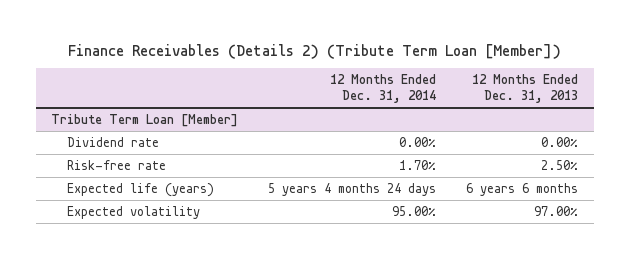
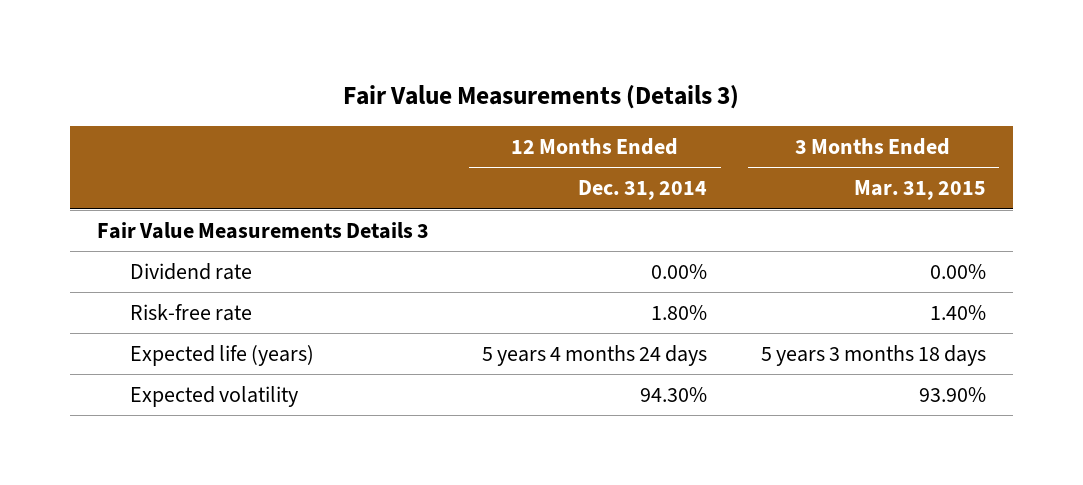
- Finance Receivables (Details 2) (Tribute Term Loan [Member])
+ Fair Value Measurements (Details 3)
- | 12 Months Ended Dec. 31, 2014 | 12 Months Ended Dec. 31, 2013
+ | 12 Months Ended Dec. 31, 2014 | 3 Months Ended Mar. 31, 2015
- Tribute Term Loan [Member]
+ Fair Value Measurements Details 3
- Risk-free rate | 1.70% | 2.50%
+ Risk-free rate | 1.80% | 1.40%
- Expected volatility | 95.00% | 97.00%
+ Expected volatility | 94.30% | 93.90%

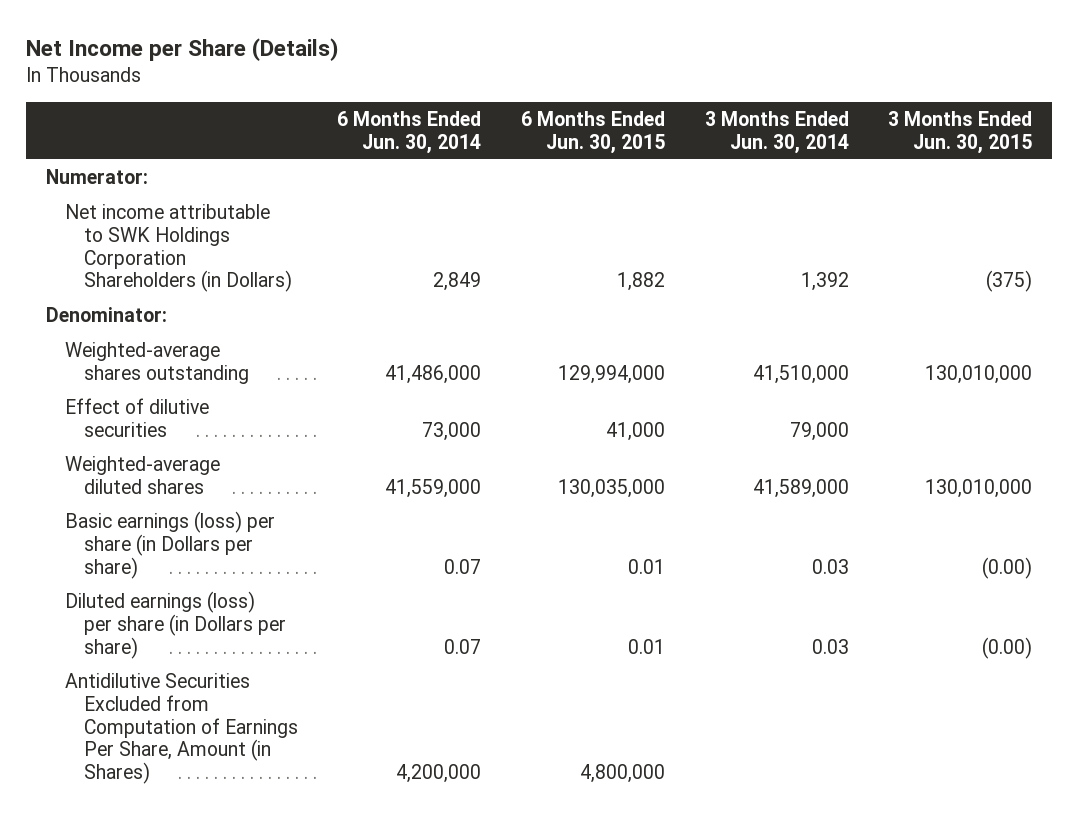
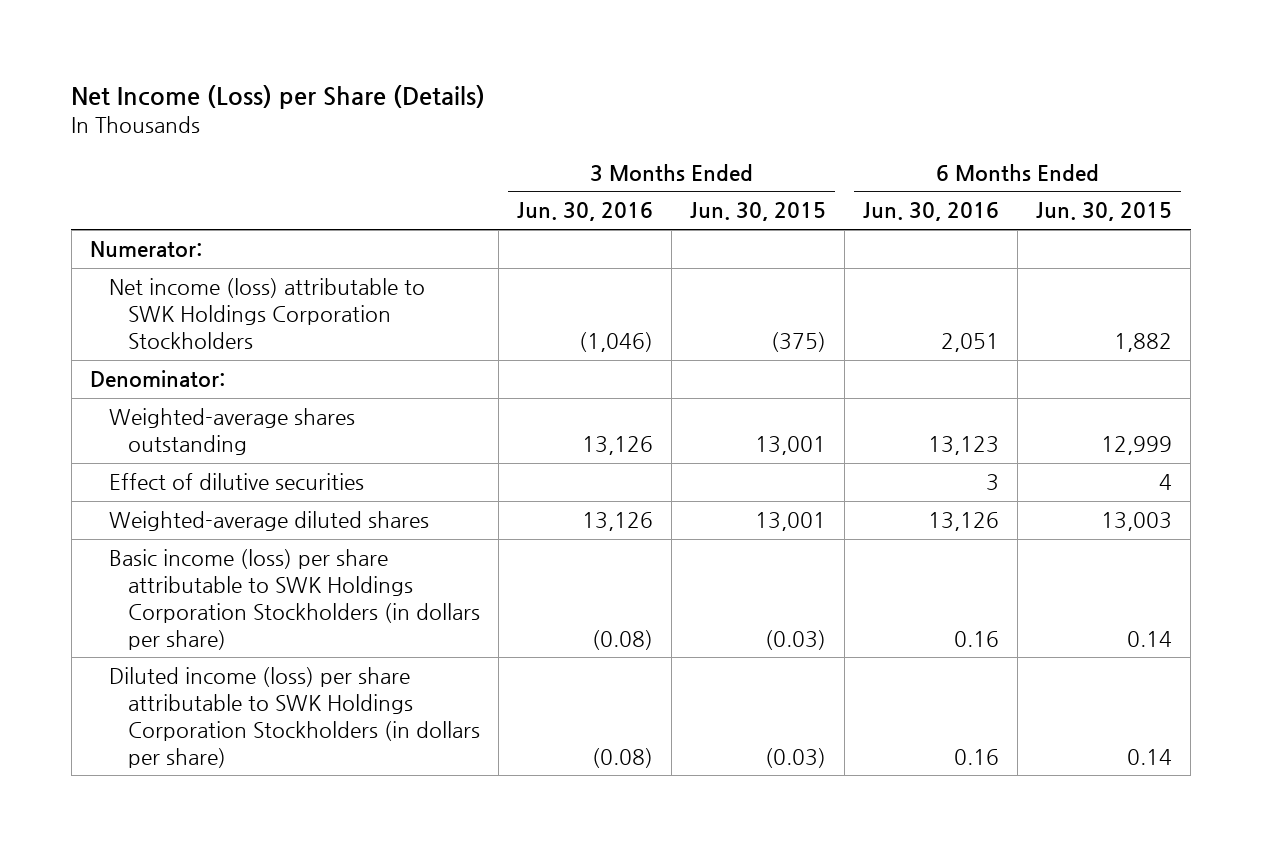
- Net Income per Share (Details)
+ Net Income (Loss) per Share (Details)
- | 6 Months Ended Jun. 30, 2014 | 6 Months Ended Jun. 30, 2015 | 3 Months Ended Jun. 30, 2014 | 3 Months Ended Jun. 30, 2015
+ | 3 Months Ended Jun. 30, 2016 | 3 Months Ended Jun. 30, 2015 | 6 Months Ended Jun. 30, 2016 | 6 Months Ended Jun. 30, 2015
- Net income attributable to SWK Holdings Corporation Shareholders (in Dollars) | 2,849 | 1,882 | 1,392 | (375)
+ Net income (loss) attributable to SWK Holdings Corporation Stockholders | (1,046) | (375) | 2,051 | 1,882
- Weighted-average shares outstanding | 41,486,000 | 129,994,000 | 41,510,000 | 130,010,000
- Effect of dilutive securities | 73,000 | 41,000 | 79,000 |
- Weighted-average diluted shares | 41,559,000 | 130,035,000 | 41,589,000 | 130,010,000
- Basic earnings (loss) per share (in Dollars per share) | 0.07 | 0.01 | 0.03 | (0.00)
- Diluted earnings (loss) per share (in Dollars per share) | 0.07 | 0.01 | 0.03 | (0.00)
- Antidilutive Securities Excluded from Computation of Earnings Per Share, Amount (in Shares) | 4,200,000 | 4,800,000 | |
+ Weighted-average shares outstanding | 13,126 | 13,001 | 13,123 | 12,999
+ Effect of dilutive securities | | | 3 | 4
+ Weighted-average diluted shares | 13,126 | 13,001 | 13,126 | 13,003
+ Basic income (loss) per share attributable to SWK Holdings Corporation Stockholders (in dollars per share) | (0.08) | (0.03) | 0.16 | 0.14
+ Diluted income (loss) per share attributable to SWK Holdings Corporation Stockholders (in dollars per share) | (0.08) | (0.03) | 0.16 | 0.14

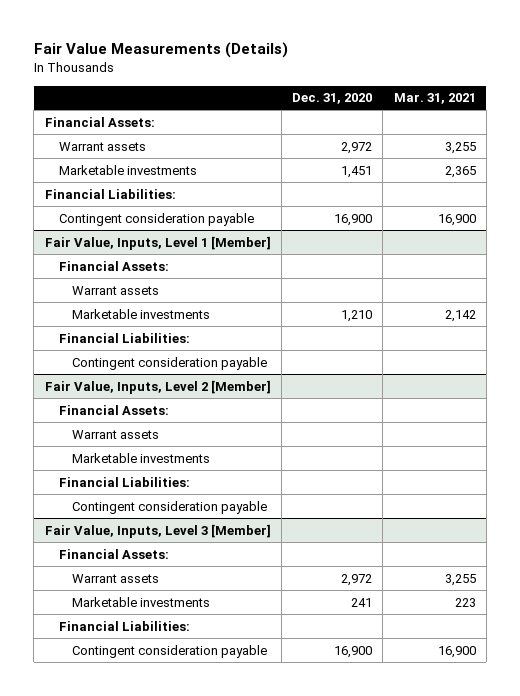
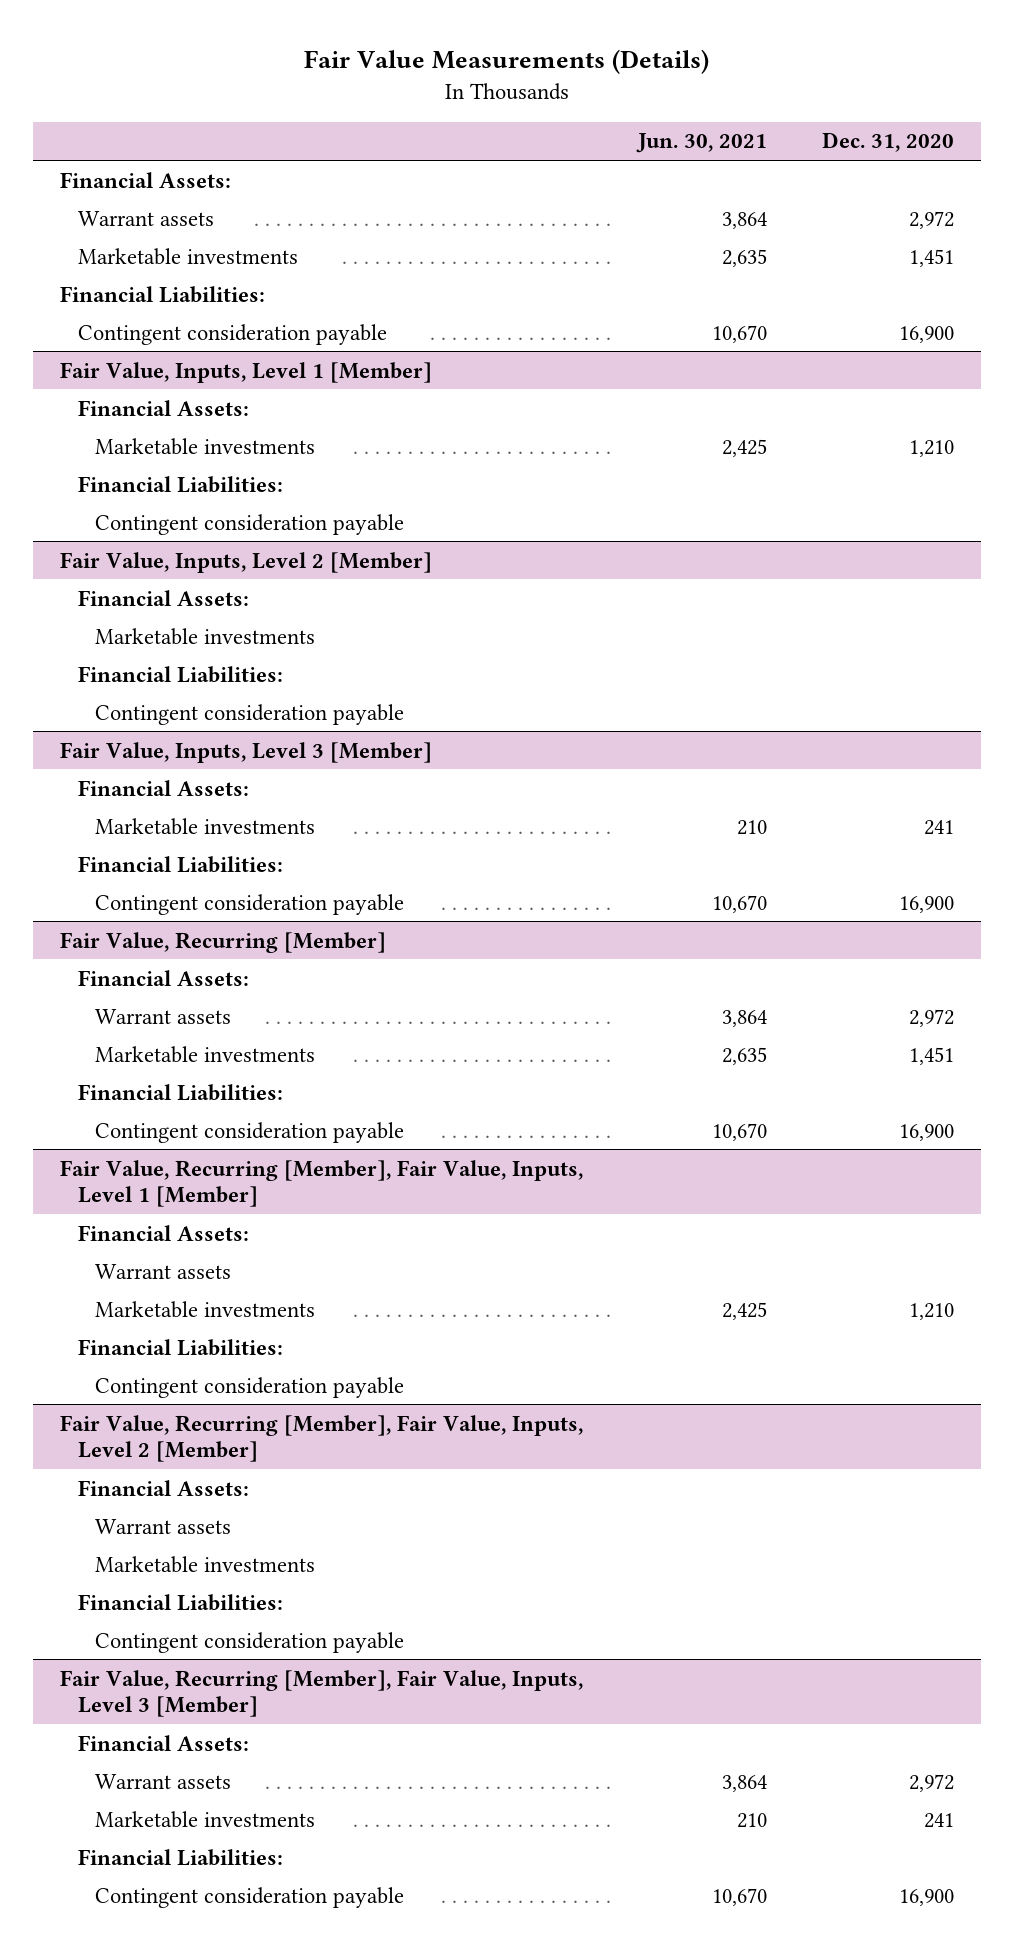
- | Dec. 31, 2020 | Mar. 31, 2021
+ | Jun. 30, 2021 | Dec. 31, 2020
@ Fair Value, Inputs, Level 1 [Member]
- Warrant assets
@ Fair Value, Inputs, Level 2 [Member]
- Warrant assets
@ Fair Value, Inputs, Level 3 [Member]
+ Marketable investments | 210 | 241
+ Financial Liabilities:
+ Contingent consideration payable | 10,670 | 16,900
+ Fair Value, Recurring [Member]
+ Financial Assets:
+ Marketable investments | 2,635 | 1,451
+ Financial Liabilities:
+ Contingent consideration payable | 10,670 | 16,900
+ Fair Value, Recurring [Member], Fair Value, Inputs, Level 1 [Member]
+ Financial Assets:
+ Warrant assets
+ Marketable investments | 2,425 | 1,210
+ Financial Liabilities:
+ Contingent consideration payable
+ Fair Value, Recurring [Member], Fair Value, Inputs, Level 2 [Member]
+ Financial Assets:
+ Warrant assets
+ Marketable investments
+ Financial Liabilities:
+ Contingent consideration payable
+ Fair Value, Recurring [Member], Fair Value, Inputs, Level 3 [Member]
+ Financial Assets:
+ Warrant assets | 3,864 | 2,972

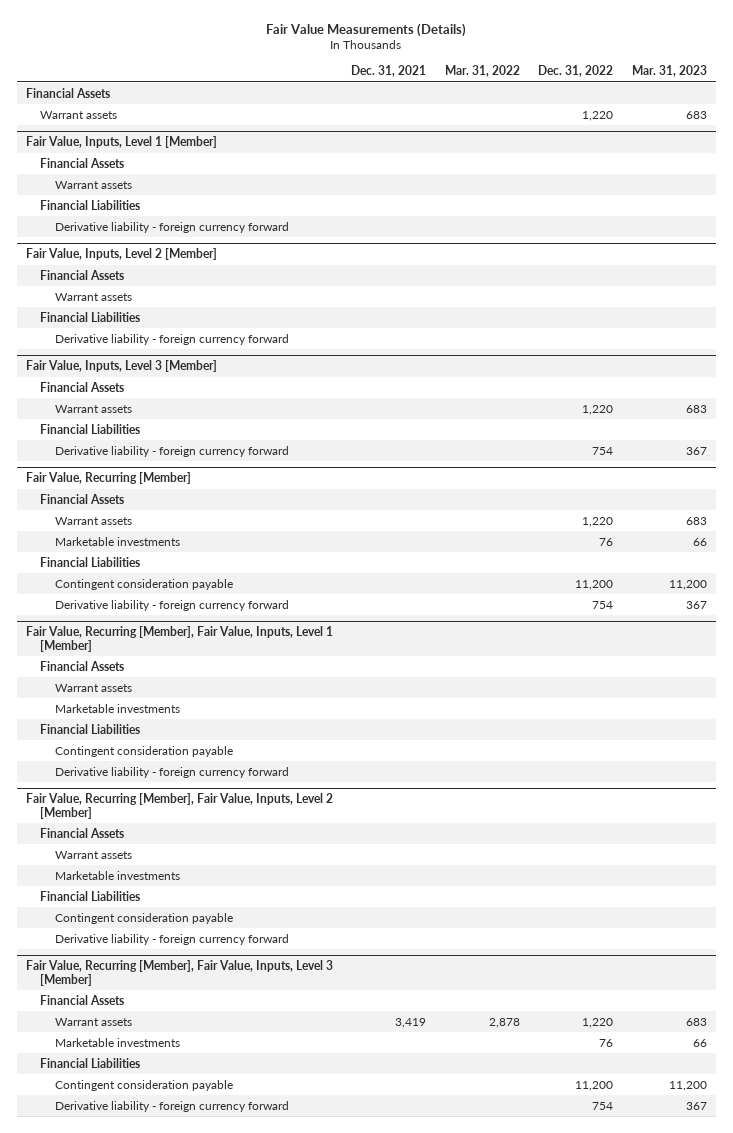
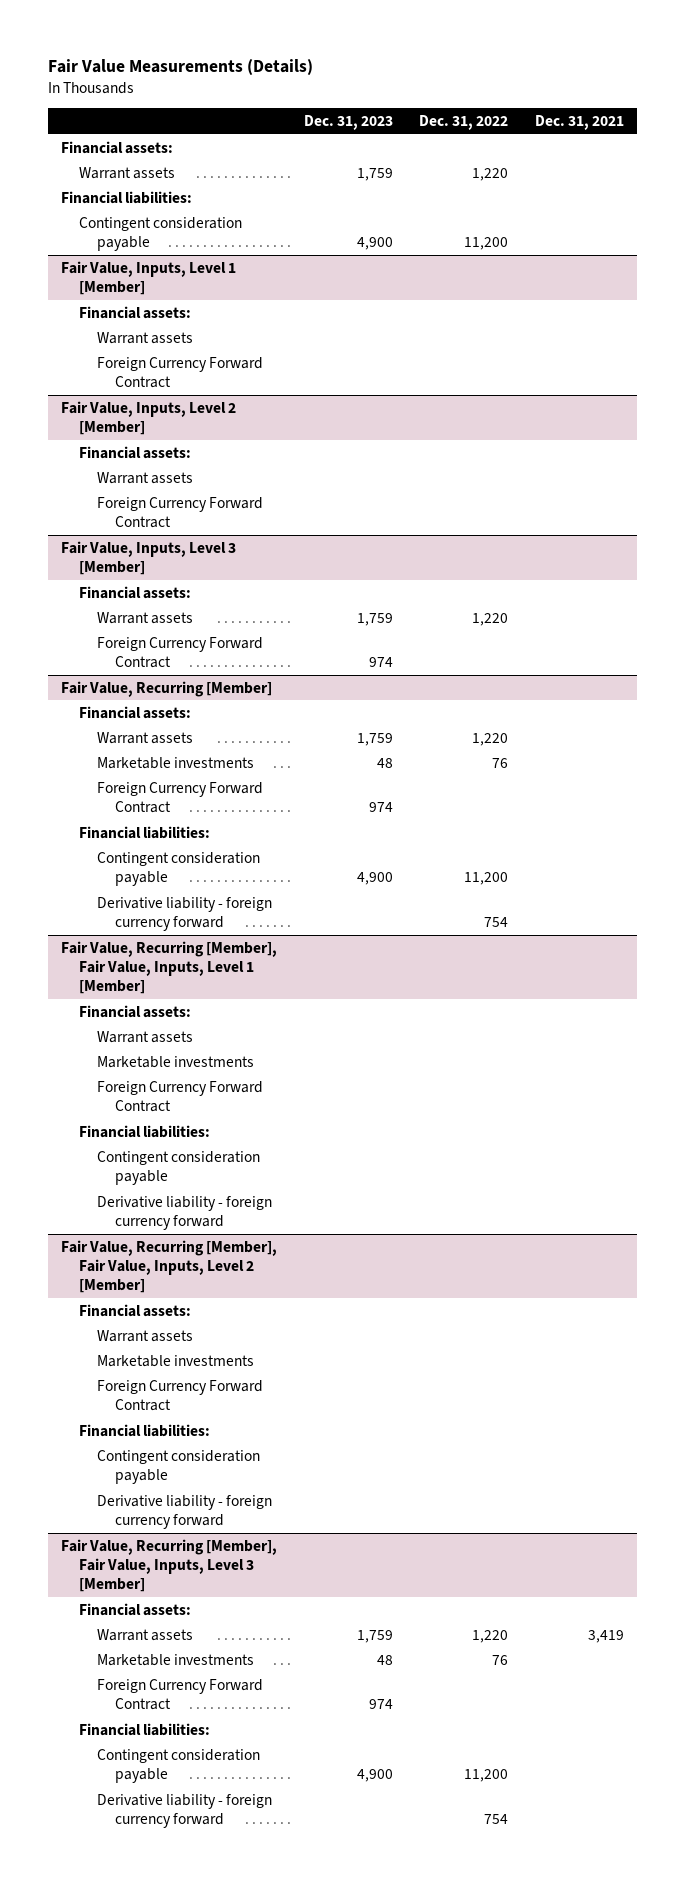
- | Dec. 31, 2021 | Mar. 31, 2022 | Dec. 31, 2022 | Mar. 31, 2023
+ | Dec. 31, 2023 | Dec. 31, 2022 | Dec. 31, 2021
- Financial Assets
+ Financial assets:
+ Financial liabilities:
+ Contingent consideration payable | 4,900 | 11,200 |
@ Fair Value, Inputs, Level 1 [Member]
- Financial Assets
+ Financial assets:
- Financial Liabilities
- Derivative liability - foreign currency forward
+ Foreign Currency Forward Contract
@ Fair Value, Inputs, Level 2 [Member]
- Financial Assets
+ Financial assets:
- Financial Liabilities
- Derivative liability - foreign currency forward
+ Foreign Currency Forward Contract
@ Fair Value, Inputs, Level 3 [Member]
- Financial Assets
+ Financial assets:
- Financial Liabilities
- Derivative liability - foreign currency forward | | | 754 | 367
+ Foreign Currency Forward Contract | 974 | |
@ Fair Value, Recurring [Member]
- Financial Assets
+ Financial assets:
- Financial Liabilities
+ Foreign Currency Forward Contract | 974 | |
+ Financial liabilities:
@ Fair Value, Recurring [Member], Fair Value, Inputs, Level 1 [Member]
- Financial Assets
+ Financial assets:
- Financial Liabilities
+ Foreign Currency Forward Contract
+ Financial liabilities:
@ Fair Value, Recurring [Member], Fair Value, Inputs, Level 2 [Member]
- Financial Assets
+ Financial assets:
- Financial Liabilities
+ Foreign Currency Forward Contract
+ Financial liabilities:
@ Fair Value, Recurring [Member], Fair Value, Inputs, Level 3 [Member]
- Financial Assets
+ Financial assets:
- Financial Liabilities
+ Foreign Currency Forward Contract | 974 | |
+ Financial liabilities:

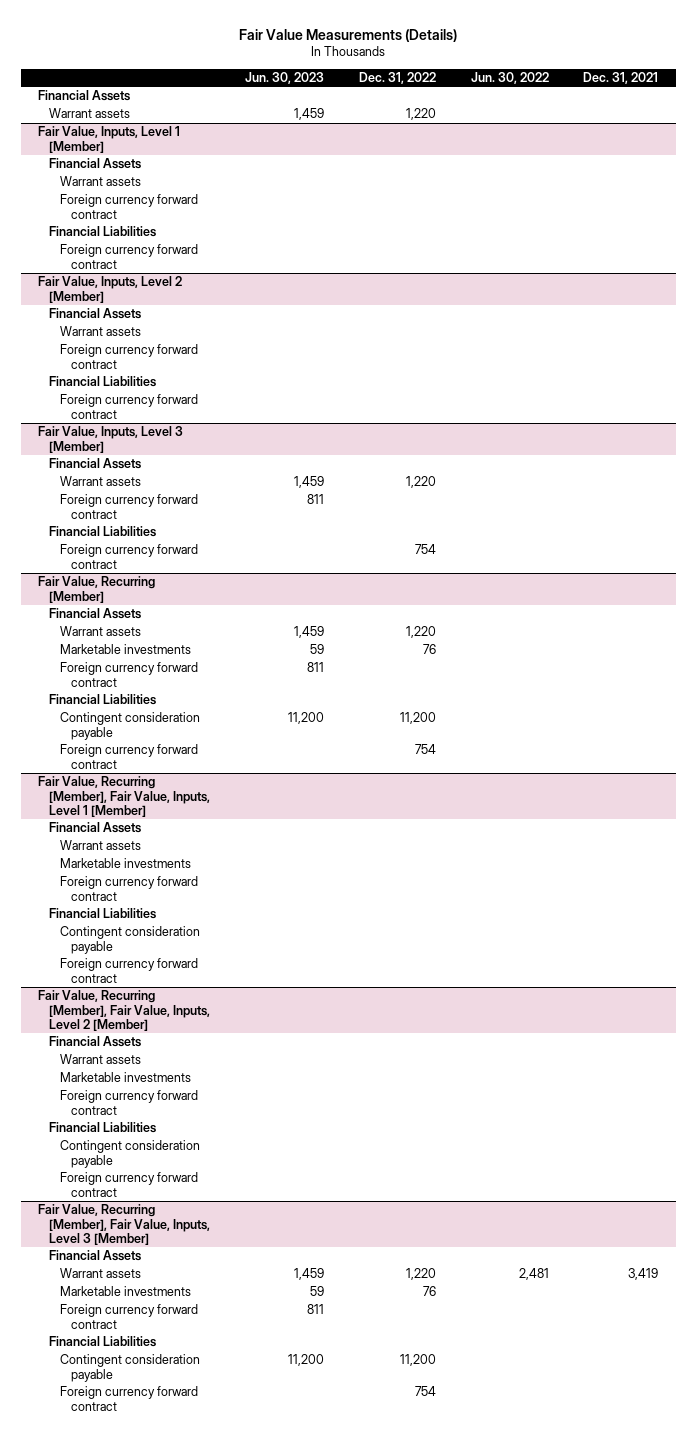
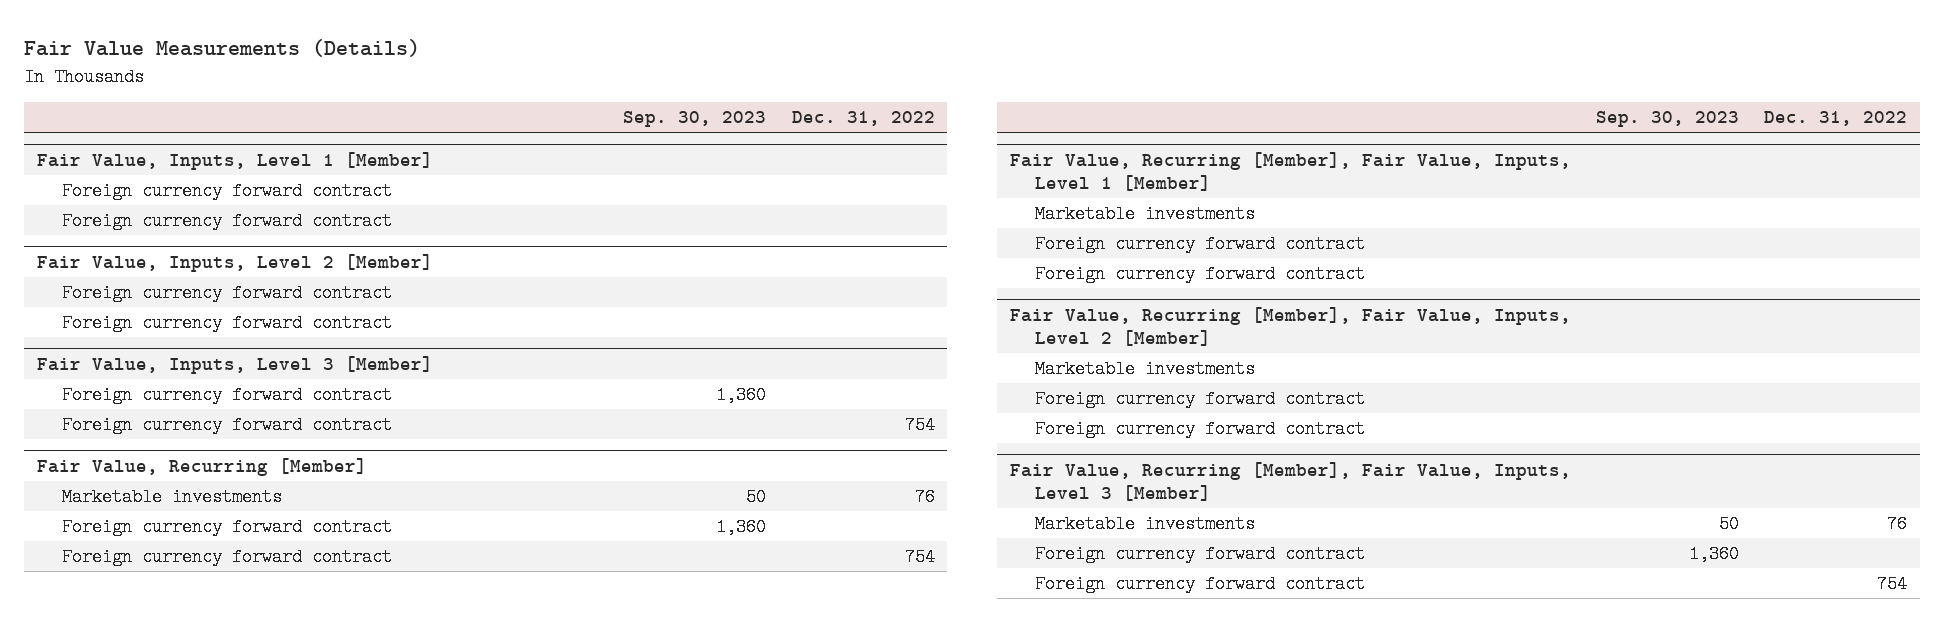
- | Jun. 30, 2023 | Dec. 31, 2022 | Jun. 30, 2022 | Dec. 31, 2021
+ | Sep. 30, 2023 | Dec. 31, 2022
- Financial Assets
- Warrant assets | 1,459 | 1,220 | |
@ Fair Value, Inputs, Level 1 [Member]
- Financial Assets
- Warrant assets
- Financial Liabilities
@ Fair Value, Inputs, Level 2 [Member]
- Financial Assets
- Warrant assets
- Financial Liabilities
@ Fair Value, Inputs, Level 3 [Member]
- Financial Assets
- Warrant assets | 1,459 | 1,220 | |
- Financial Liabilities
@ Fair Value, Recurring [Member]
- Financial Assets
- Warrant assets | 1,459 | 1,220 | |
- Financial Liabilities
- Contingent consideration payable | 11,200 | 11,200 | |
@ Fair Value, Recurring [Member], Fair Value, Inputs, Level 1 [Member]
- Financial Assets
- Warrant assets
- Financial Liabilities
- Contingent consideration payable
@ Fair Value, Recurring [Member], Fair Value, Inputs, Level 2 [Member]
- Financial Assets
- Warrant assets
- Financial Liabilities
- Contingent consideration payable
@ Fair Value, Recurring [Member], Fair Value, Inputs, Level 3 [Member]
- Financial Assets
- Warrant assets | 1,459 | 1,220 | 2,481 | 3,419
- Financial Liabilities
- Contingent consideration payable | 11,200 | 11,200 | |

